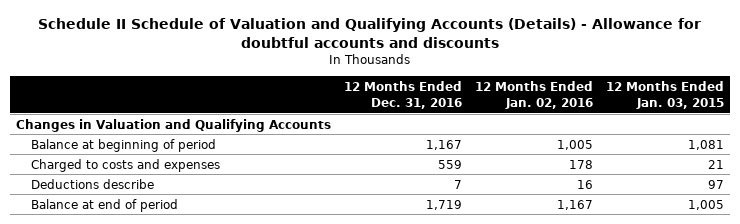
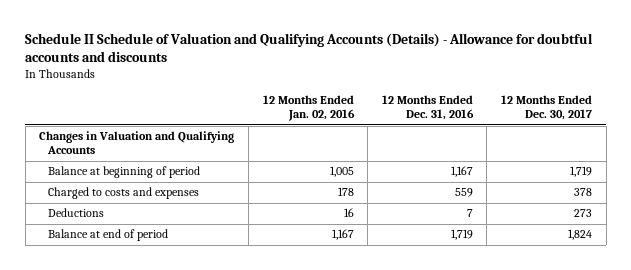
- | 12 Months Ended Dec. 31, 2016 | 12 Months Ended Jan. 02, 2016 | 12 Months Ended Jan. 03, 2015
+ | 12 Months Ended Jan. 02, 2016 | 12 Months Ended Dec. 31, 2016 | 12 Months Ended Dec. 30, 2017
- Deductions describe | 7 | 16 | 97
+ Deductions | 16 | 7 | 273

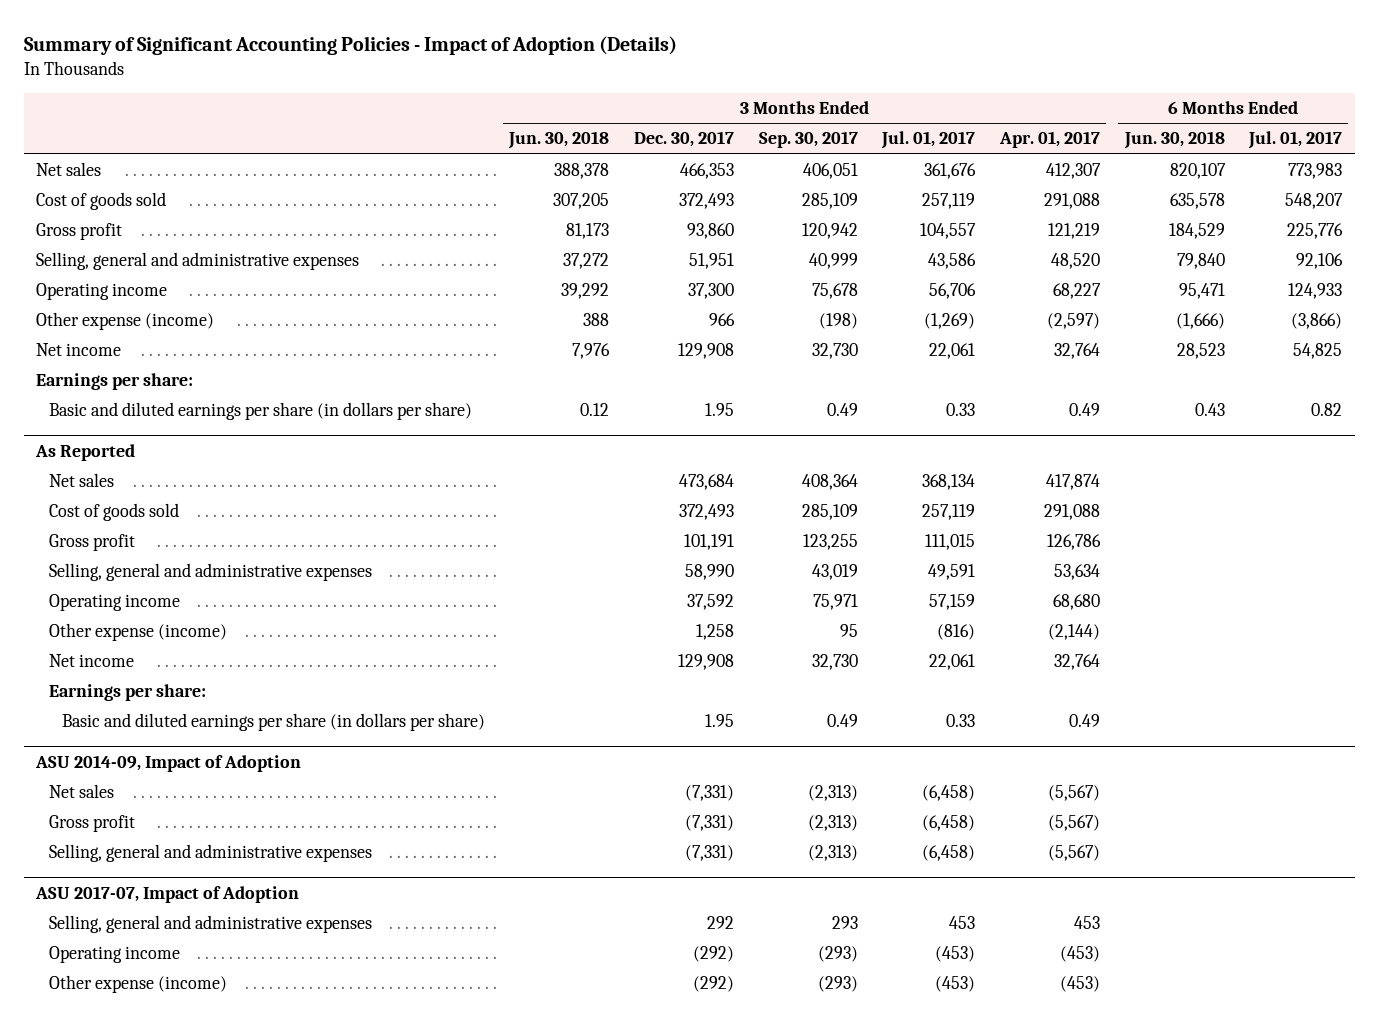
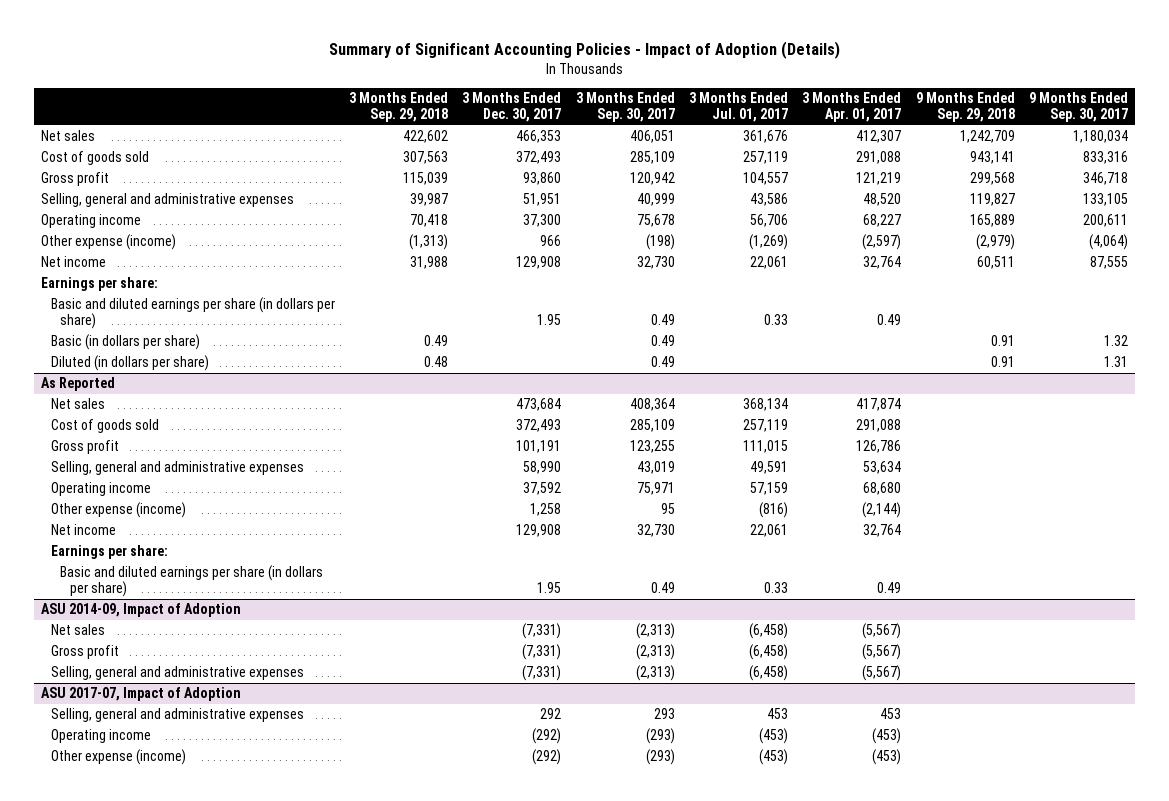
- | 3 Months Ended Jun. 30, 2018 | 3 Months Ended Dec. 30, 2017 | 3 Months Ended Sep. 30, 2017 | 3 Months Ended Jul. 01, 2017 | 3 Months Ended Apr. 01, 2017 | 6 Months Ended Jun. 30, 2018 | 6 Months Ended Jul. 01, 2017
+ | 3 Months Ended Sep. 29, 2018 | 3 Months Ended Dec. 30, 2017 | 3 Months Ended Sep. 30, 2017 | 3 Months Ended Jul. 01, 2017 | 3 Months Ended Apr. 01, 2017 | 9 Months Ended Sep. 29, 2018 | 9 Months Ended Sep. 30, 2017
+ Basic (in dollars per share) | 0.49 | | 0.49 | | | 0.91 | 1.32
+ Diluted (in dollars per share) | 0.48 | | 0.49 | | | 0.91 | 1.31

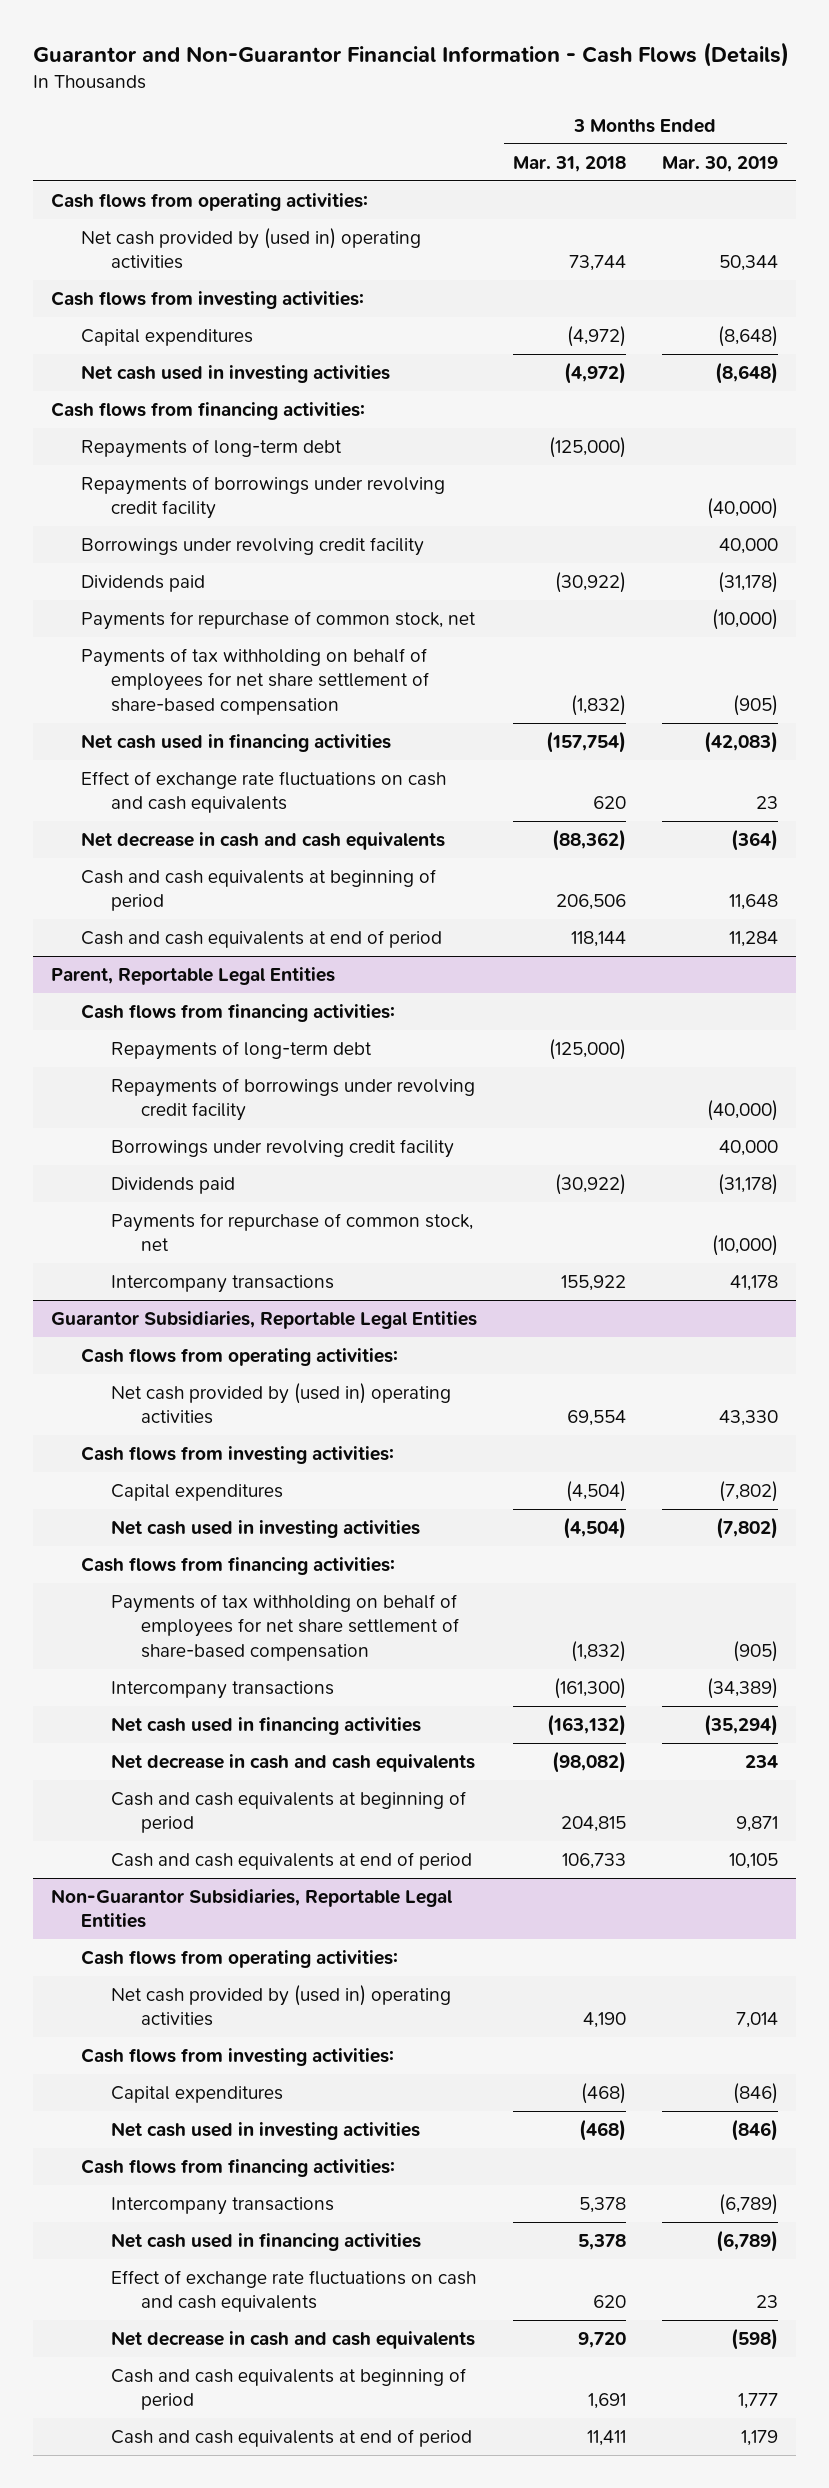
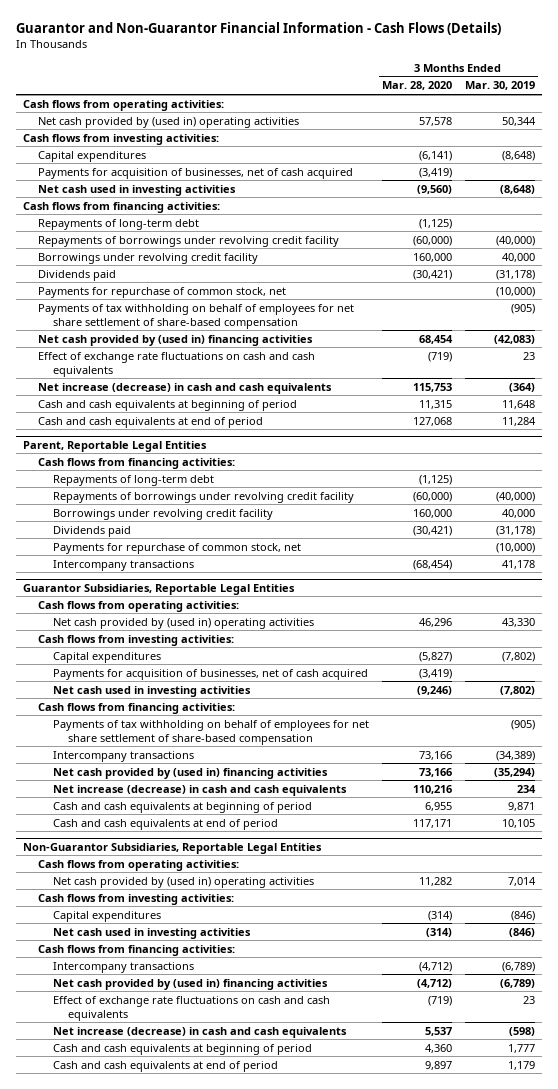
- | 3 Months Ended Mar. 31, 2018 | 3 Months Ended Mar. 30, 2019
+ | 3 Months Ended Mar. 28, 2020 | 3 Months Ended Mar. 30, 2019
+ Payments for acquisition of businesses, net of cash acquired | (3,419) |
- Net cash used in financing activities | (157,754) | (42,083)
+ Net cash provided by (used in) financing activities | 68,454 | (42,083)
- Net decrease in cash and cash equivalents | (88,362) | (364)
+ Net increase (decrease) in cash and cash equivalents | 115,753 | (364)
@ Guarantor Subsidiaries, Reportable Legal Entities
+ Payments for acquisition of businesses, net of cash acquired | (3,419) |
- Net cash used in financing activities | (163,132) | (35,294)
- Net decrease in cash and cash equivalents | (98,082) | 234
+ Net cash provided by (used in) financing activities | 73,166 | (35,294)
+ Net increase (decrease) in cash and cash equivalents | 110,216 | 234
@ Non-Guarantor Subsidiaries, Reportable Legal Entities
- Net cash used in financing activities | 5,378 | (6,789)
+ Net cash provided by (used in) financing activities | (4,712) | (6,789)
- Net decrease in cash and cash equivalents | 9,720 | (598)
+ Net increase (decrease) in cash and cash equivalents | 5,537 | (598)

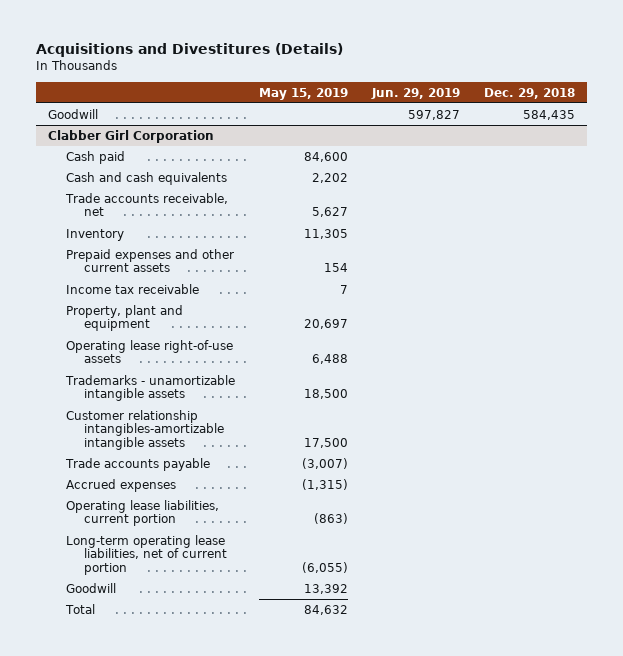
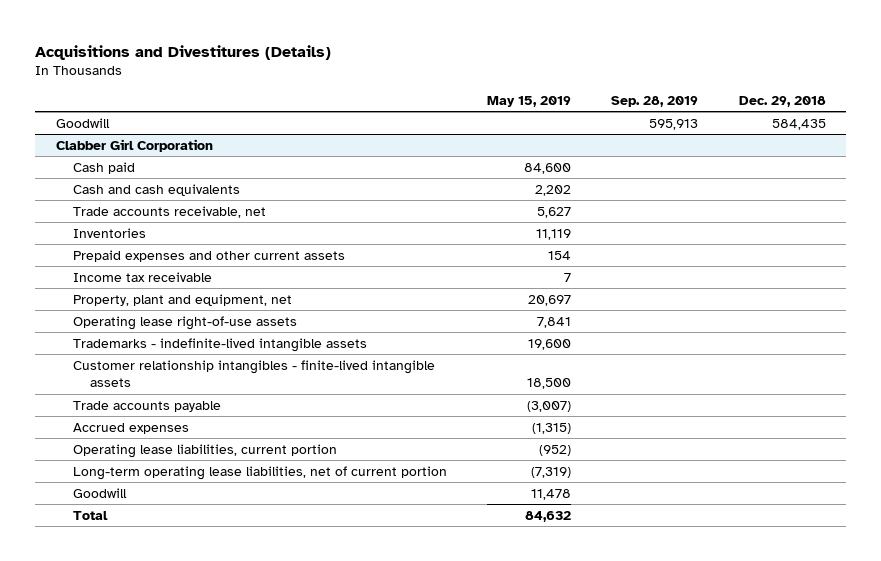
- | May 15, 2019 | Jun. 29, 2019 | Dec. 29, 2018
+ | May 15, 2019 | Sep. 28, 2019 | Dec. 29, 2018
@ Clabber Girl Corporation
- Inventory | 11,305 | |
+ Inventories | 11,119 | |
- Property, plant and equipment | 20,697 | |
- Operating lease right-of-use assets | 6,488 | |
- Trademarks - unamortizable intangible assets | 18,500 | |
- Customer relationship intangibles-amortizable intangible assets | 17,500 | |
+ Property, plant and equipment, net | 20,697 | |
+ Operating lease right-of-use assets | 7,841 | |
+ Trademarks - indefinite-lived intangible assets | 19,600 | |
+ Customer relationship intangibles - finite-lived intangible assets | 18,500 | |
- Operating lease liabilities, current portion | (863) | |
- Long-term operating lease liabilities, net of current portion | (6,055) | |
- Goodwill | 13,392 | |
+ Operating lease liabilities, current portion | (952) | |
+ Long-term operating lease liabilities, net of current portion | (7,319) | |
+ Goodwill | 11,478 | |

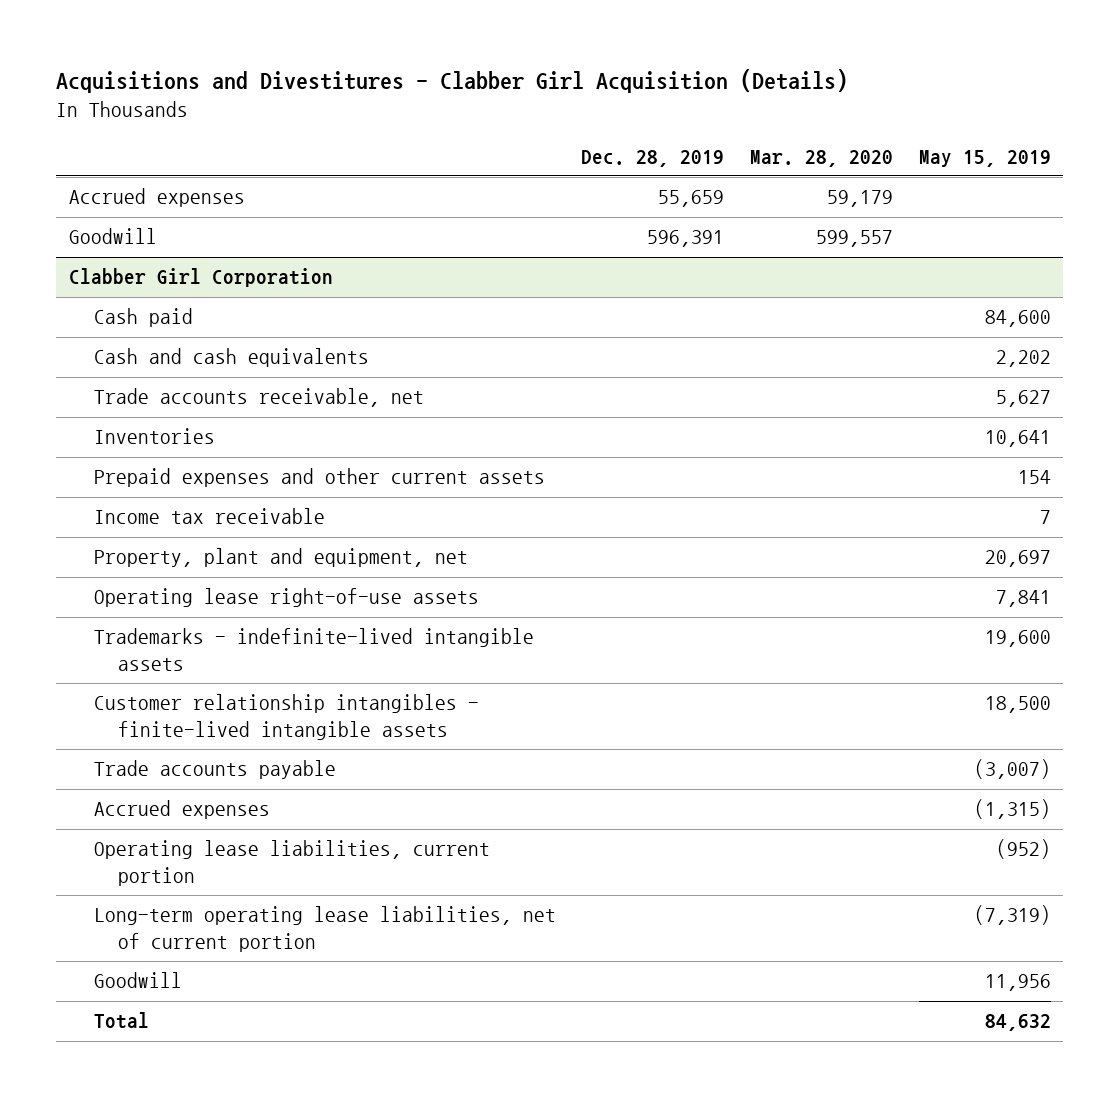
- Acquisitions and Divestitures (Details)
+ Acquisitions and Divestitures - Clabber Girl Acquisition (Details)
- | May 15, 2019 | Sep. 28, 2019 | Dec. 29, 2018
+ | Dec. 28, 2019 | Mar. 28, 2020 | May 15, 2019
+ Accrued expenses | 55,659 | 59,179 |
@ Clabber Girl Corporation
- Inventories | 11,119 | |
+ Inventories | | | 10,641
- Goodwill | 11,478 | |
+ Goodwill | | | 11,956

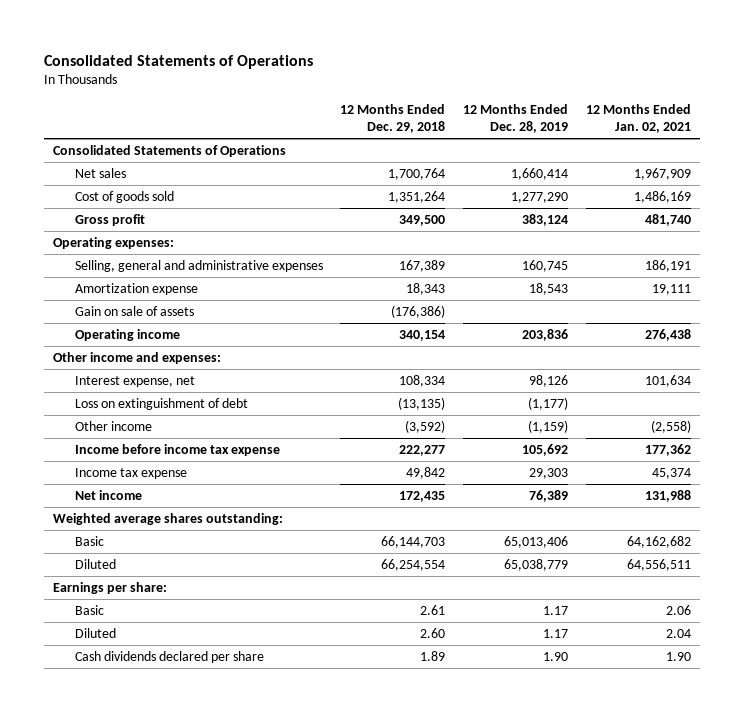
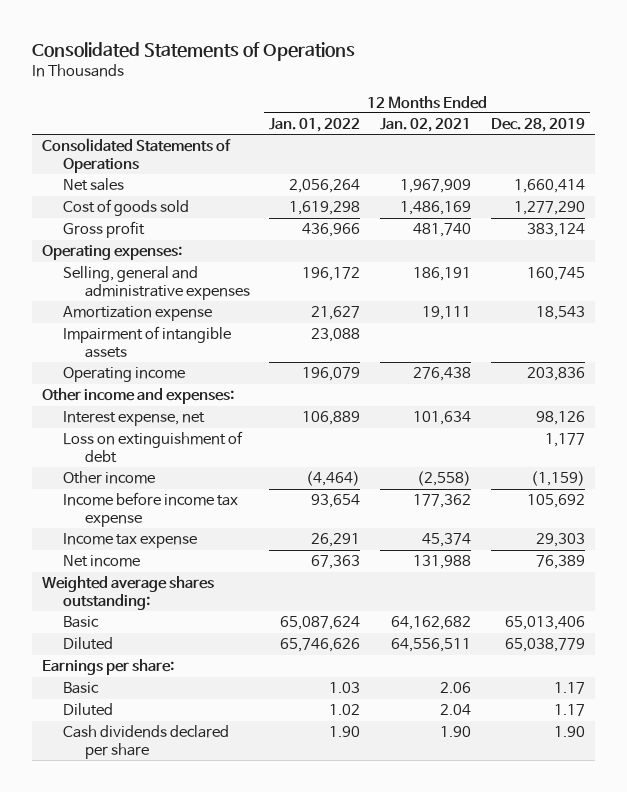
- | 12 Months Ended Dec. 29, 2018 | 12 Months Ended Dec. 28, 2019 | 12 Months Ended Jan. 02, 2021
+ | 12 Months Ended Jan. 01, 2022 | 12 Months Ended Jan. 02, 2021 | 12 Months Ended Dec. 28, 2019
- Gain on sale of assets | (176,386) | |
+ Impairment of intangible assets | 23,088 | |
- Loss on extinguishment of debt | (13,135) | (1,177) |
+ Loss on extinguishment of debt | | | 1,177

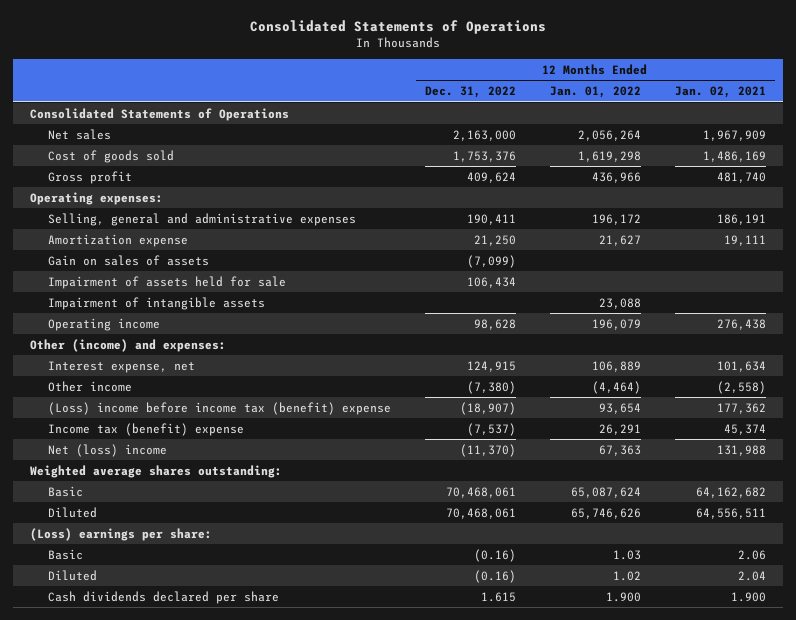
- | 12 Months Ended Jan. 01, 2022 | 12 Months Ended Jan. 02, 2021 | 12 Months Ended Dec. 28, 2019
+ | 12 Months Ended Dec. 31, 2022 | 12 Months Ended Jan. 01, 2022 | 12 Months Ended Jan. 02, 2021
+ Gain on sales of assets | (7,099) | |
+ Impairment of assets held for sale | 106,434 | |
- Other income and expenses:
+ Other (income) and expenses:
- Loss on extinguishment of debt | | | 1,177
- Income before income tax expense | 93,654 | 177,362 | 105,692
- Income tax expense | 26,291 | 45,374 | 29,303
- Net income | 67,363 | 131,988 | 76,389
+ (Loss) income before income tax (benefit) expense | (18,907) | 93,654 | 177,362
+ Income tax (benefit) expense | (7,537) | 26,291 | 45,374
+ Net (loss) income | (11,370) | 67,363 | 131,988
- Earnings per share:
+ (Loss) earnings per share:
- Cash dividends declared per share | 1.90 | 1.90 | 1.90
+ Cash dividends declared per share | 1.615 | 1.900 | 1.900

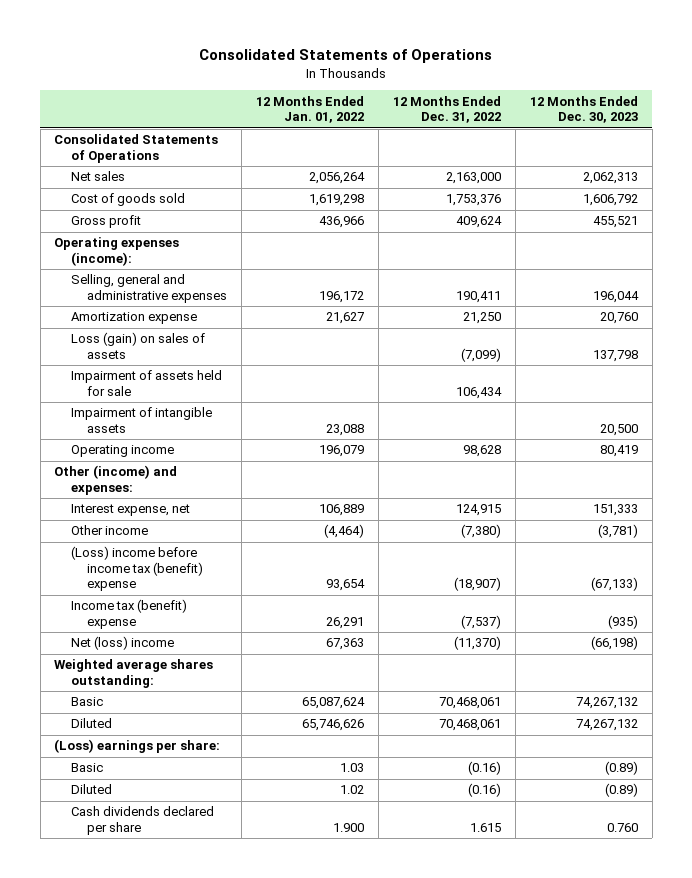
- | 12 Months Ended Dec. 31, 2022 | 12 Months Ended Jan. 01, 2022 | 12 Months Ended Jan. 02, 2021
+ | 12 Months Ended Jan. 01, 2022 | 12 Months Ended Dec. 31, 2022 | 12 Months Ended Dec. 30, 2023
- Operating expenses:
+ Operating expenses (income):
- Gain on sales of assets | (7,099) | |
+ Loss (gain) on sales of assets | | (7,099) | 137,798

